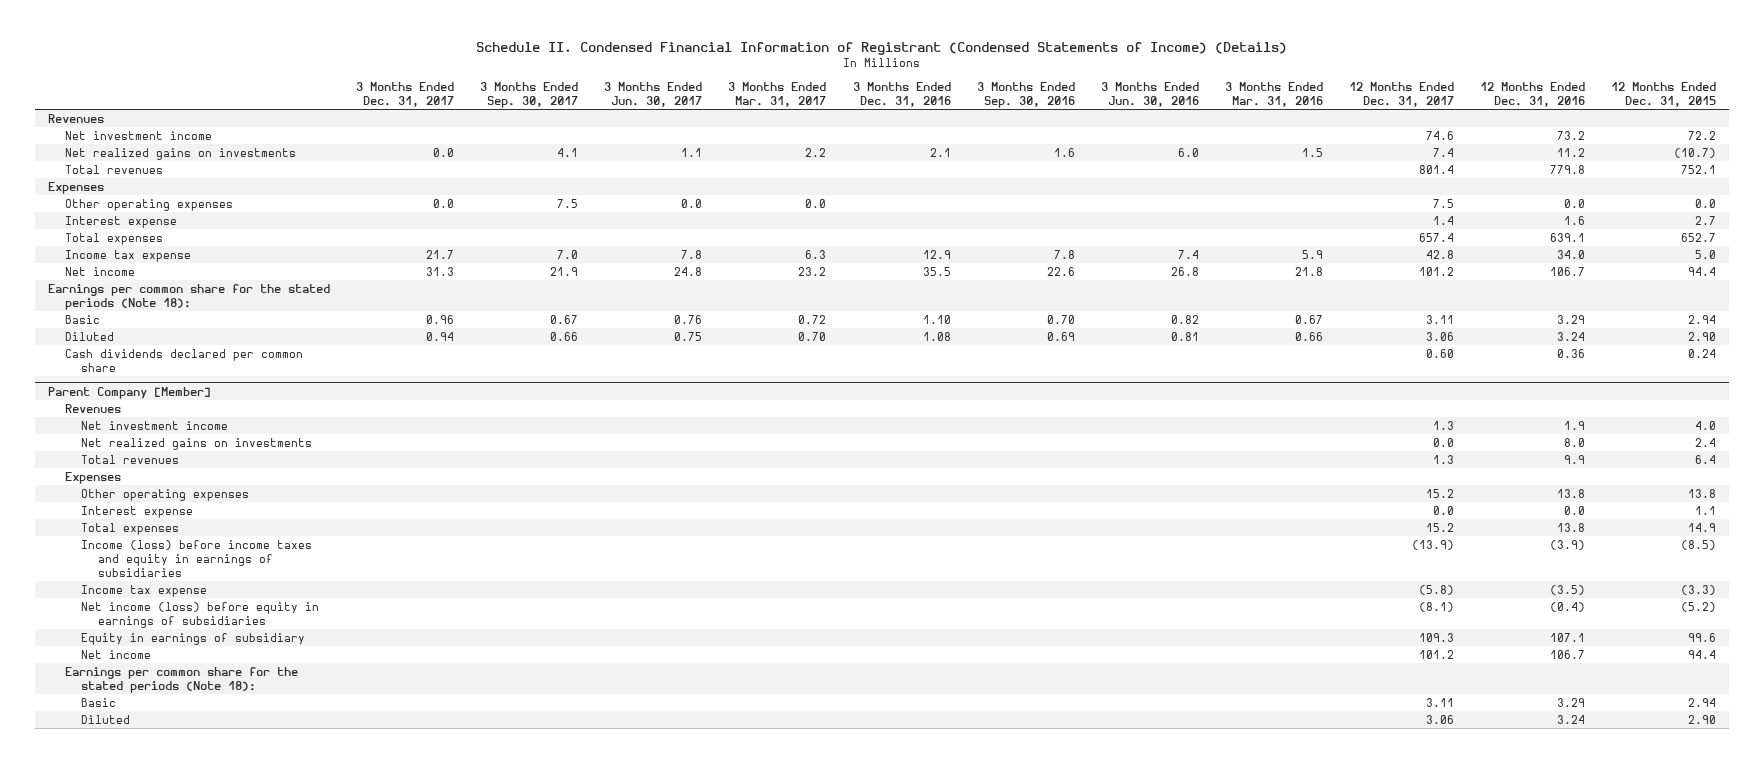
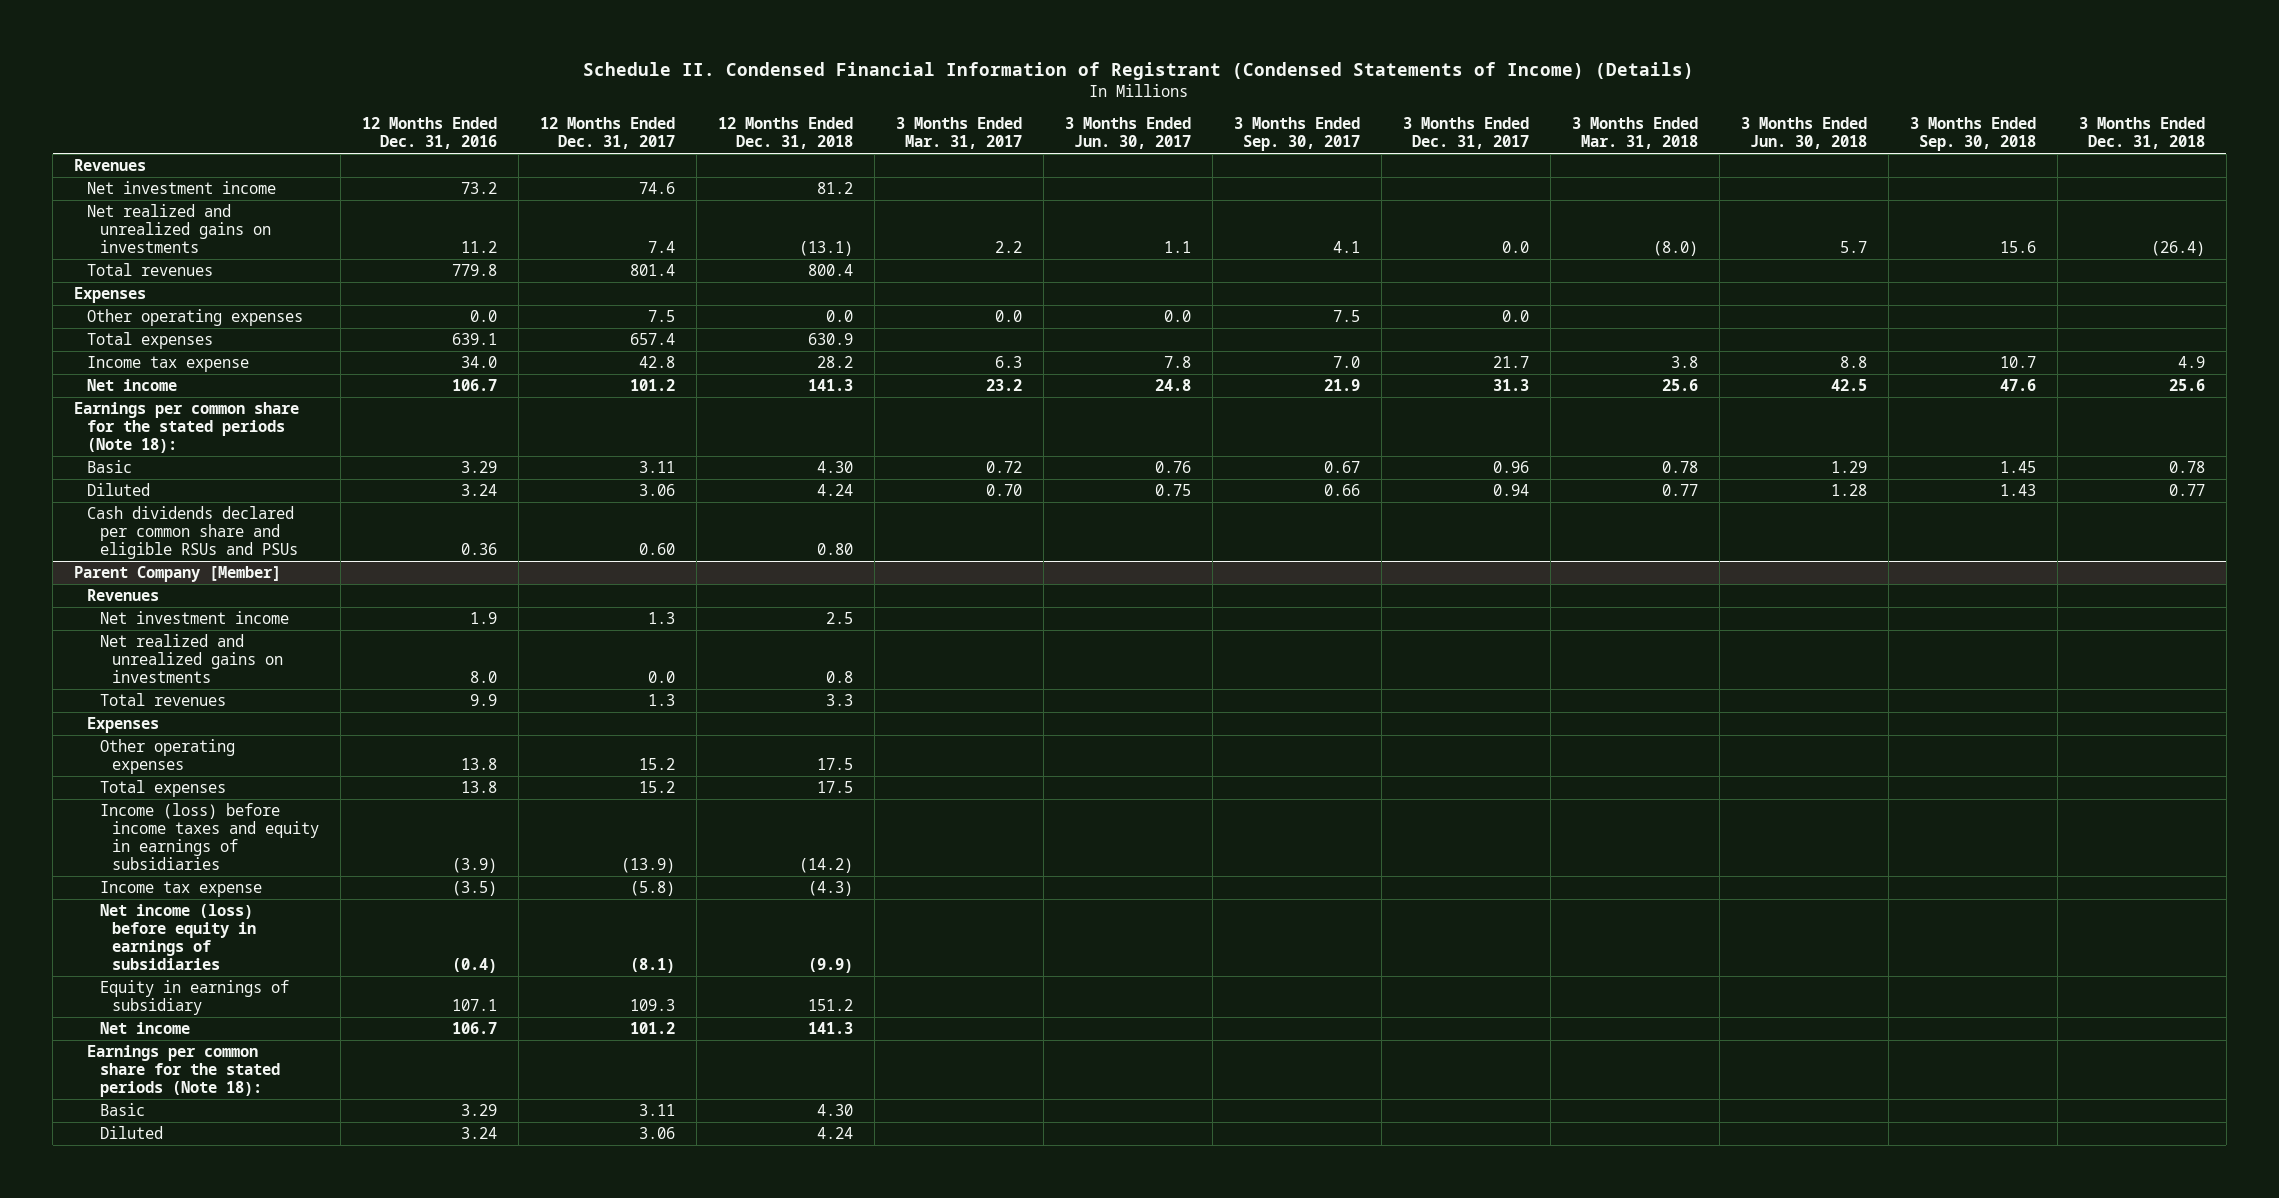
- | 3 Months Ended Dec. 31, 2017 | 3 Months Ended Sep. 30, 2017 | 3 Months Ended Jun. 30, 2017 | 3 Months Ended Mar. 31, 2017 | 3 Months Ended Dec. 31, 2016 | 3 Months Ended Sep. 30, 2016 | 3 Months Ended Jun. 30, 2016 | 3 Months Ended Mar. 31, 2016 | 12 Months Ended Dec. 31, 2017 | 12 Months Ended Dec. 31, 2016 | 12 Months Ended Dec. 31, 2015
+ | 12 Months Ended Dec. 31, 2016 | 12 Months Ended Dec. 31, 2017 | 12 Months Ended Dec. 31, 2018 | 3 Months Ended Mar. 31, 2017 | 3 Months Ended Jun. 30, 2017 | 3 Months Ended Sep. 30, 2017 | 3 Months Ended Dec. 31, 2017 | 3 Months Ended Mar. 31, 2018 | 3 Months Ended Jun. 30, 2018 | 3 Months Ended Sep. 30, 2018 | 3 Months Ended Dec. 31, 2018
- Net realized gains on investments | 0.0 | 4.1 | 1.1 | 2.2 | 2.1 | 1.6 | 6.0 | 1.5 | 7.4 | 11.2 | (10.7)
+ Net realized and unrealized gains on investments | 11.2 | 7.4 | (13.1) | 2.2 | 1.1 | 4.1 | 0.0 | (8.0) | 5.7 | 15.6 | (26.4)
- Interest expense | | | | | | | | | 1.4 | 1.6 | 2.7
- Cash dividends declared per common share | | | | | | | | | 0.60 | 0.36 | 0.24
+ Cash dividends declared per common share and eligible RSUs and PSUs | 0.36 | 0.60 | 0.80 | | | | | | | |
@ Parent Company [Member]
- Net realized gains on investments | | | | | | | | | 0.0 | 8.0 | 2.4
+ Net realized and unrealized gains on investments | 8.0 | 0.0 | 0.8 | | | | | | | |
- Interest expense | | | | | | | | | 0.0 | 0.0 | 1.1

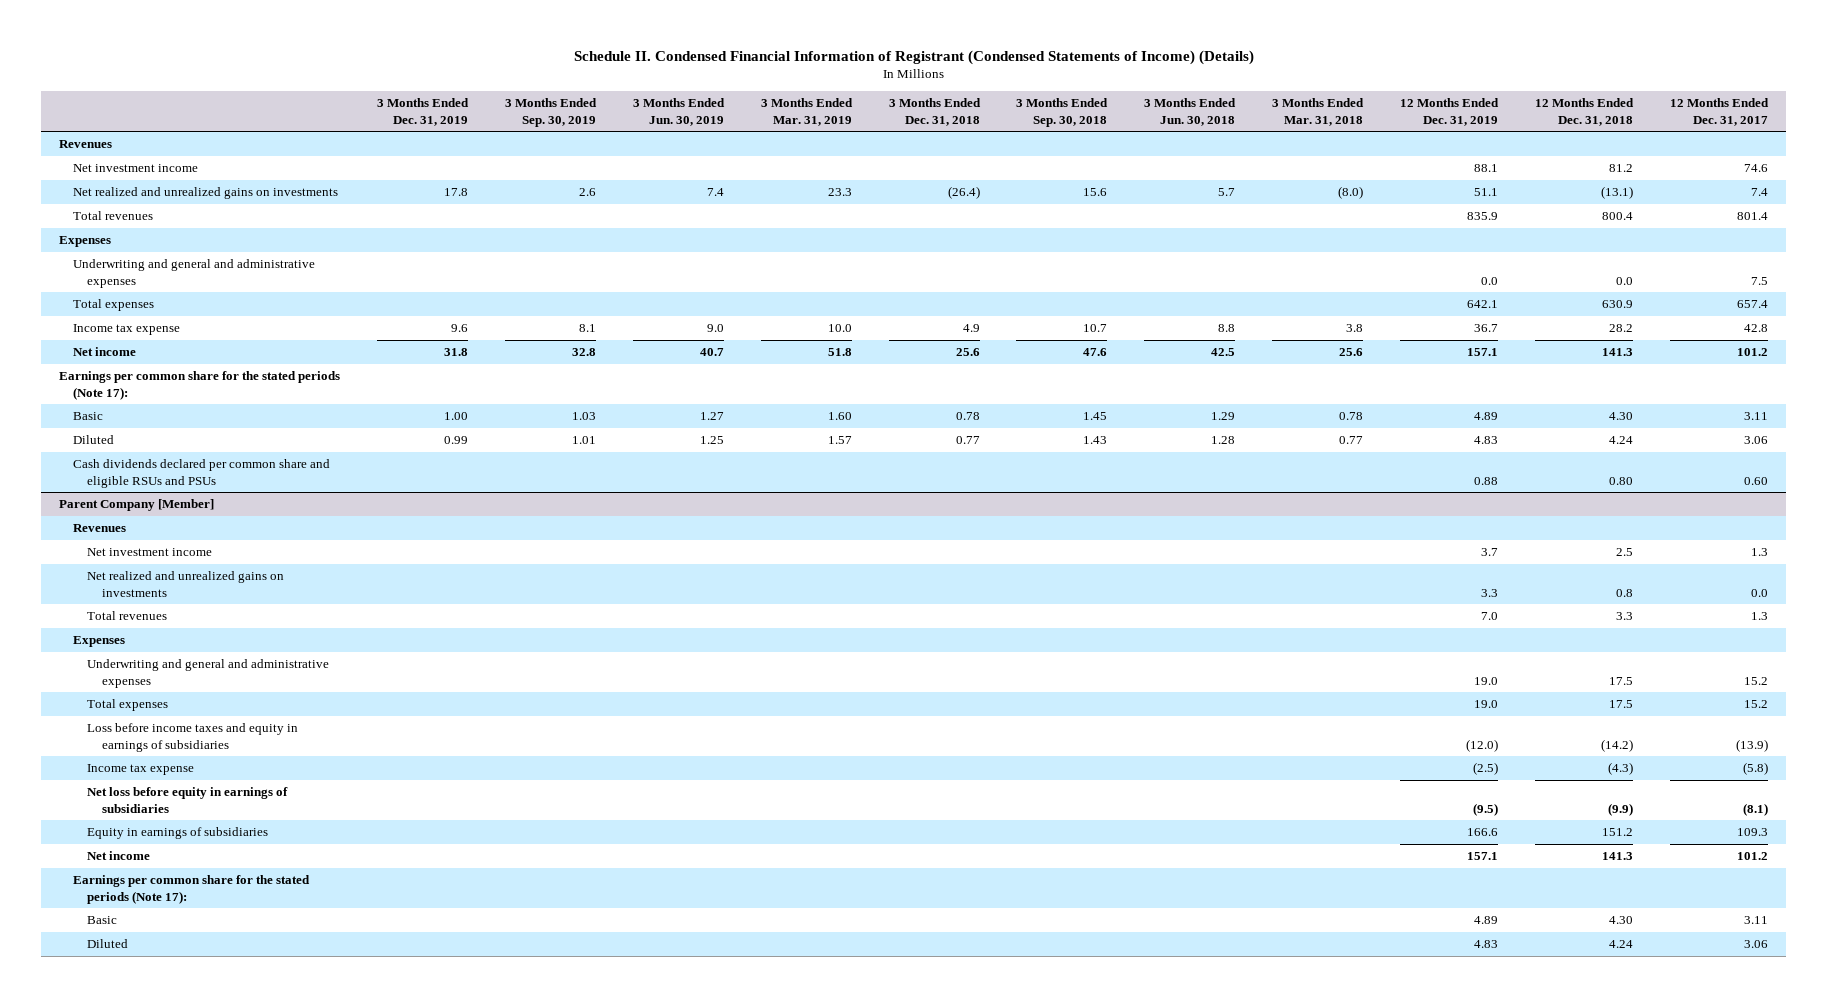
- | 12 Months Ended Dec. 31, 2016 | 12 Months Ended Dec. 31, 2017 | 12 Months Ended Dec. 31, 2018 | 3 Months Ended Mar. 31, 2017 | 3 Months Ended Jun. 30, 2017 | 3 Months Ended Sep. 30, 2017 | 3 Months Ended Dec. 31, 2017 | 3 Months Ended Mar. 31, 2018 | 3 Months Ended Jun. 30, 2018 | 3 Months Ended Sep. 30, 2018 | 3 Months Ended Dec. 31, 2018
+ | 3 Months Ended Dec. 31, 2019 | 3 Months Ended Sep. 30, 2019 | 3 Months Ended Jun. 30, 2019 | 3 Months Ended Mar. 31, 2019 | 3 Months Ended Dec. 31, 2018 | 3 Months Ended Sep. 30, 2018 | 3 Months Ended Jun. 30, 2018 | 3 Months Ended Mar. 31, 2018 | 12 Months Ended Dec. 31, 2019 | 12 Months Ended Dec. 31, 2018 | 12 Months Ended Dec. 31, 2017
- Other operating expenses | 0.0 | 7.5 | 0.0 | 0.0 | 0.0 | 7.5 | 0.0 | | | |
+ Underwriting and general and administrative expenses | | | | | | | | | 0.0 | 0.0 | 7.5
- Earnings per common share for the stated periods (Note 18):
+ Earnings per common share for the stated periods (Note 17):
@ Parent Company [Member]
- Other operating expenses | 13.8 | 15.2 | 17.5 | | | | | | | |
+ Underwriting and general and administrative expenses | | | | | | | | | 19.0 | 17.5 | 15.2
- Income (loss) before income taxes and equity in earnings of subsidiaries | (3.9) | (13.9) | (14.2) | | | | | | | |
+ Loss before income taxes and equity in earnings of subsidiaries | | | | | | | | | (12.0) | (14.2) | (13.9)
- Net income (loss) before equity in earnings of subsidiaries | (0.4) | (8.1) | (9.9) | | | | | | | |
- Equity in earnings of subsidiary | 107.1 | 109.3 | 151.2 | | | | | | | |
+ Net loss before equity in earnings of subsidiaries | | | | | | | | | (9.5) | (9.9) | (8.1)
+ Equity in earnings of subsidiaries | | | | | | | | | 166.6 | 151.2 | 109.3
- Earnings per common share for the stated periods (Note 18):
+ Earnings per common share for the stated periods (Note 17):

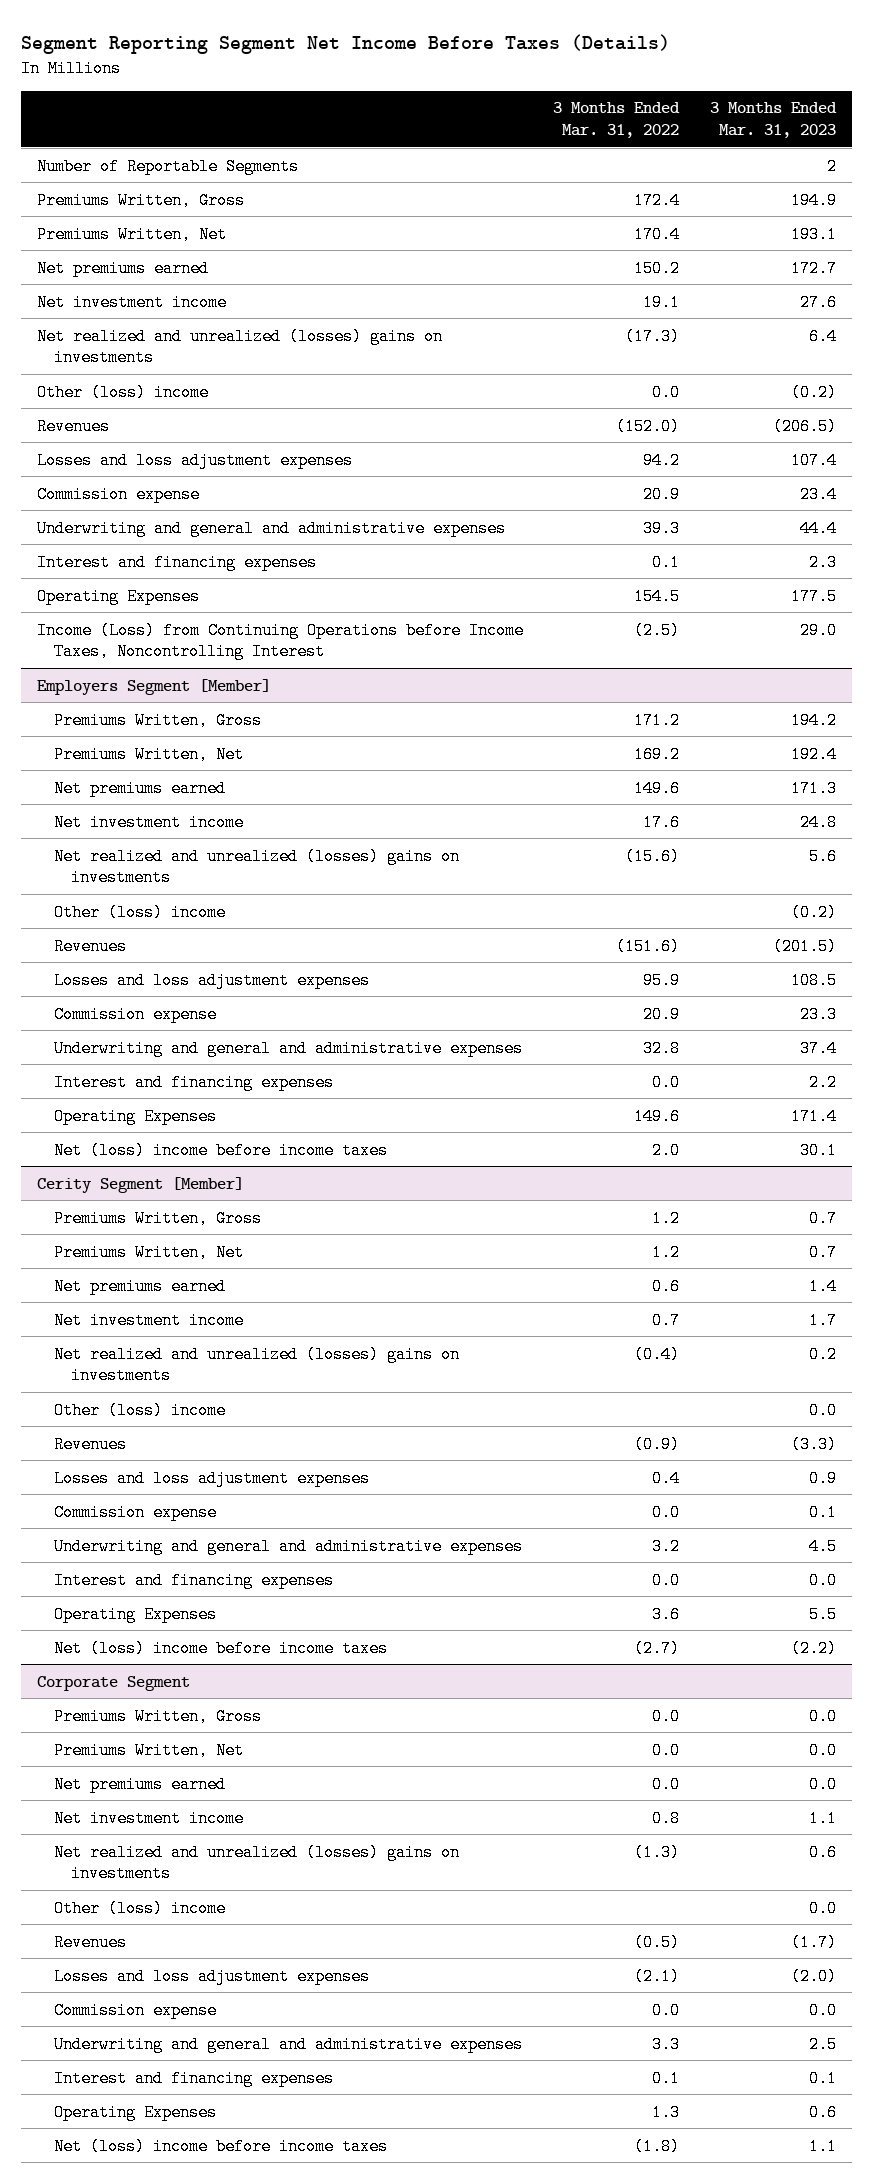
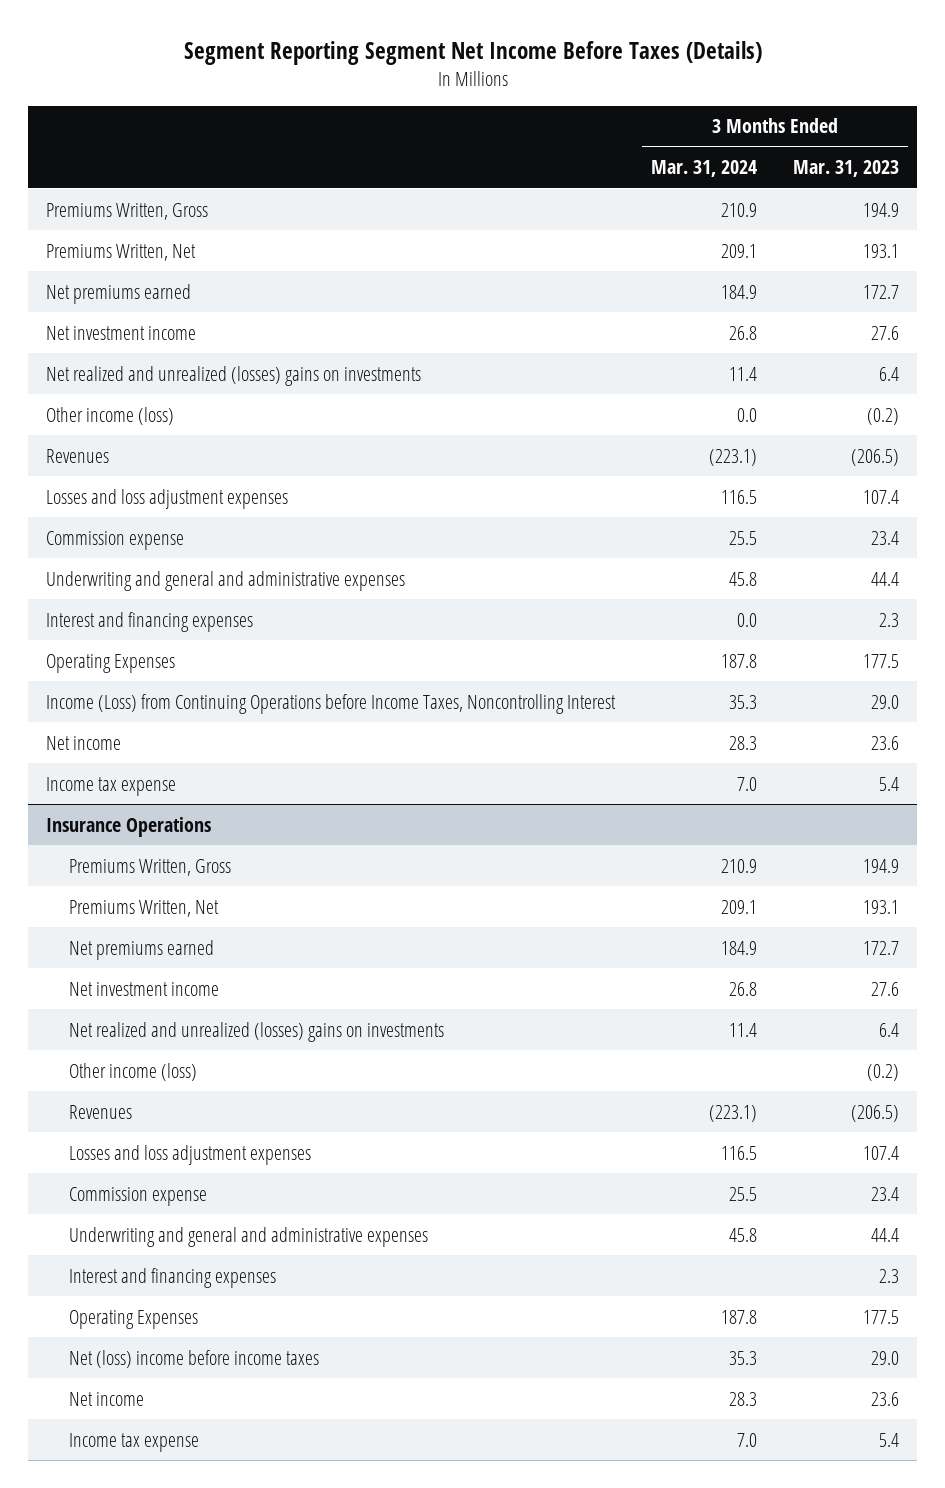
- | 3 Months Ended Mar. 31, 2022 | 3 Months Ended Mar. 31, 2023
+ | 3 Months Ended Mar. 31, 2024 | 3 Months Ended Mar. 31, 2023
- Number of Reportable Segments | | 2
- Other (loss) income | 0.0 | (0.2)
+ Other income (loss) | 0.0 | (0.2)
- Employers Segment [Member]
- Premiums Written, Gross | 171.2 | 194.2
- Premiums Written, Net | 169.2 | 192.4
- Net premiums earned | 149.6 | 171.3
- Net investment income | 17.6 | 24.8
- Net realized and unrealized (losses) gains on investments | (15.6) | 5.6
- Other (loss) income | | (0.2)
- Revenues | (151.6) | (201.5)
- Losses and loss adjustment expenses | 95.9 | 108.5
- Commission expense | 20.9 | 23.3
- Underwriting and general and administrative expenses | 32.8 | 37.4
- Interest and financing expenses | 0.0 | 2.2
- Operating Expenses | 149.6 | 171.4
- Net (loss) income before income taxes | 2.0 | 30.1
- Cerity Segment [Member]
- Premiums Written, Gross | 1.2 | 0.7
- Premiums Written, Net | 1.2 | 0.7
- Net premiums earned | 0.6 | 1.4
- Net investment income | 0.7 | 1.7
- Net realized and unrealized (losses) gains on investments | (0.4) | 0.2
- Other (loss) income | | 0.0
- Revenues | (0.9) | (3.3)
- Losses and loss adjustment expenses | 0.4 | 0.9
- Commission expense | 0.0 | 0.1
- Underwriting and general and administrative expenses | 3.2 | 4.5
- Interest and financing expenses | 0.0 | 0.0
- Operating Expenses | 3.6 | 5.5
- Net (loss) income before income taxes | (2.7) | (2.2)
- Corporate Segment
- Premiums Written, Gross | 0.0 | 0.0
- Premiums Written, Net | 0.0 | 0.0
- Net premiums earned | 0.0 | 0.0
- Net investment income | 0.8 | 1.1
- Net realized and unrealized (losses) gains on investments | (1.3) | 0.6
- Other (loss) income | | 0.0
- Revenues | (0.5) | (1.7)
- Losses and loss adjustment expenses | (2.1) | (2.0)
- Commission expense | 0.0 | 0.0
- Underwriting and general and administrative expenses | 3.3 | 2.5
- Interest and financing expenses | 0.1 | 0.1
- Operating Expenses | 1.3 | 0.6
- Net (loss) income before income taxes | (1.8) | 1.1
+ Net income | 28.3 | 23.6
+ Income tax expense | 7.0 | 5.4
+ Insurance Operations
+ Premiums Written, Gross | 210.9 | 194.9
+ Premiums Written, Net | 209.1 | 193.1
+ Net premiums earned | 184.9 | 172.7
+ Net investment income | 26.8 | 27.6
+ Net realized and unrealized (losses) gains on investments | 11.4 | 6.4
+ Other income (loss) | | (0.2)
+ Revenues | (223.1) | (206.5)
+ Losses and loss adjustment expenses | 116.5 | 107.4
+ Commission expense | 25.5 | 23.4
+ Underwriting and general and administrative expenses | 45.8 | 44.4
+ Interest and financing expenses | | 2.3
+ Operating Expenses | 187.8 | 177.5
+ Net (loss) income before income taxes | 35.3 | 29.0
+ Net income | 28.3 | 23.6
+ Income tax expense | 7.0 | 5.4

